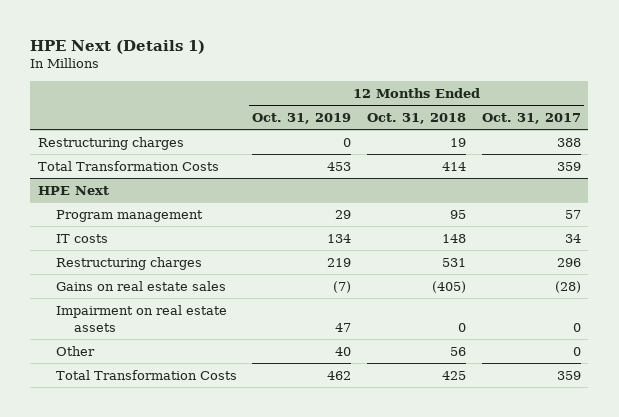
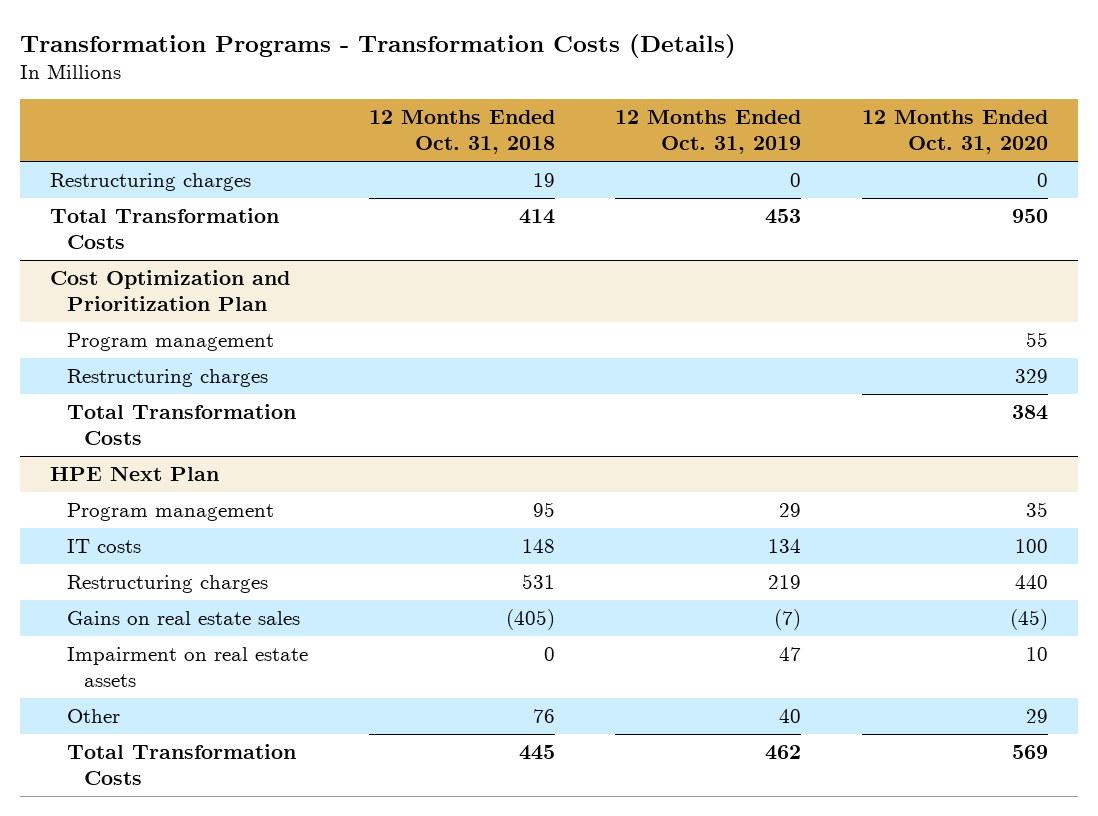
- HPE Next (Details 1)
+ Transformation Programs - Transformation Costs (Details)
- | 12 Months Ended Oct. 31, 2019 | 12 Months Ended Oct. 31, 2018 | 12 Months Ended Oct. 31, 2017
+ | 12 Months Ended Oct. 31, 2018 | 12 Months Ended Oct. 31, 2019 | 12 Months Ended Oct. 31, 2020
- HPE Next
+ Cost Optimization and Prioritization Plan
+ Program management | | | 55
+ Restructuring charges | | | 329
+ Total Transformation Costs | | | 384
+ HPE Next Plan
- Other | 40 | 56 | 0
- Total Transformation Costs | 462 | 425 | 359
+ Other | 76 | 40 | 29
+ Total Transformation Costs | 445 | 462 | 569

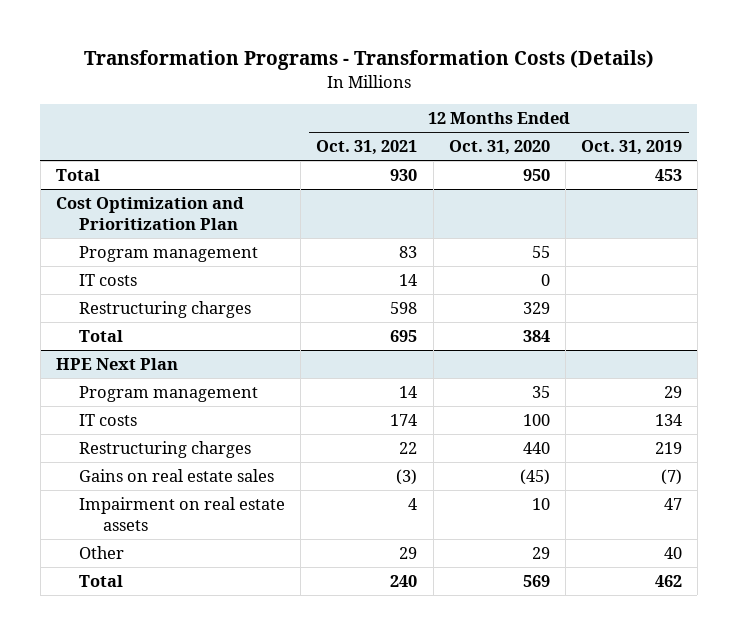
- | 12 Months Ended Oct. 31, 2018 | 12 Months Ended Oct. 31, 2019 | 12 Months Ended Oct. 31, 2020
+ | 12 Months Ended Oct. 31, 2021 | 12 Months Ended Oct. 31, 2020 | 12 Months Ended Oct. 31, 2019
- Restructuring charges | 19 | 0 | 0
- Total Transformation Costs | 414 | 453 | 950
+ Total | 930 | 950 | 453
@ Cost Optimization and Prioritization Plan
+ IT costs | 14 | 0 |
- Total Transformation Costs | | | 384
+ Total | 695 | 384 |
@ HPE Next Plan
- Total Transformation Costs | 445 | 462 | 569
+ Total | 240 | 569 | 462

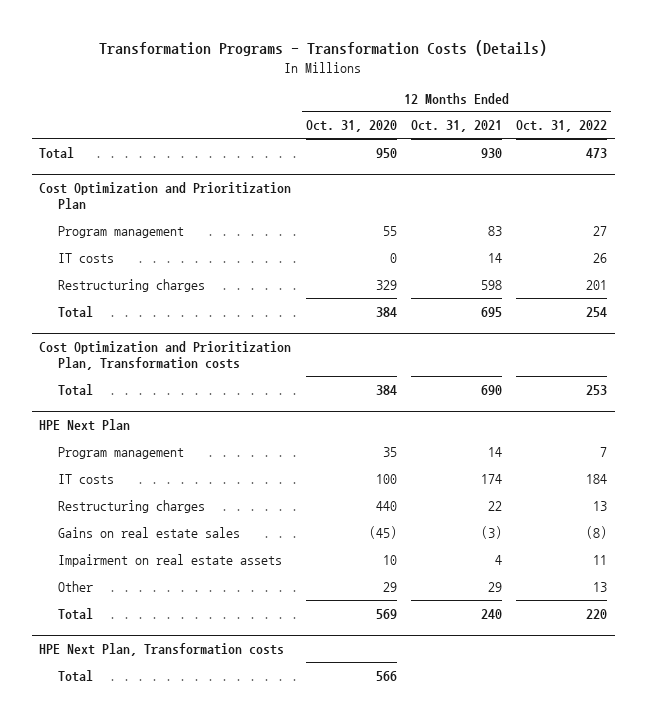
- | 12 Months Ended Oct. 31, 2021 | 12 Months Ended Oct. 31, 2020 | 12 Months Ended Oct. 31, 2019
+ | 12 Months Ended Oct. 31, 2020 | 12 Months Ended Oct. 31, 2021 | 12 Months Ended Oct. 31, 2022
+ Cost Optimization and Prioritization Plan, Transformation costs
+ Total | 384 | 690 | 253
+ HPE Next Plan, Transformation costs
+ Total | 566 | |

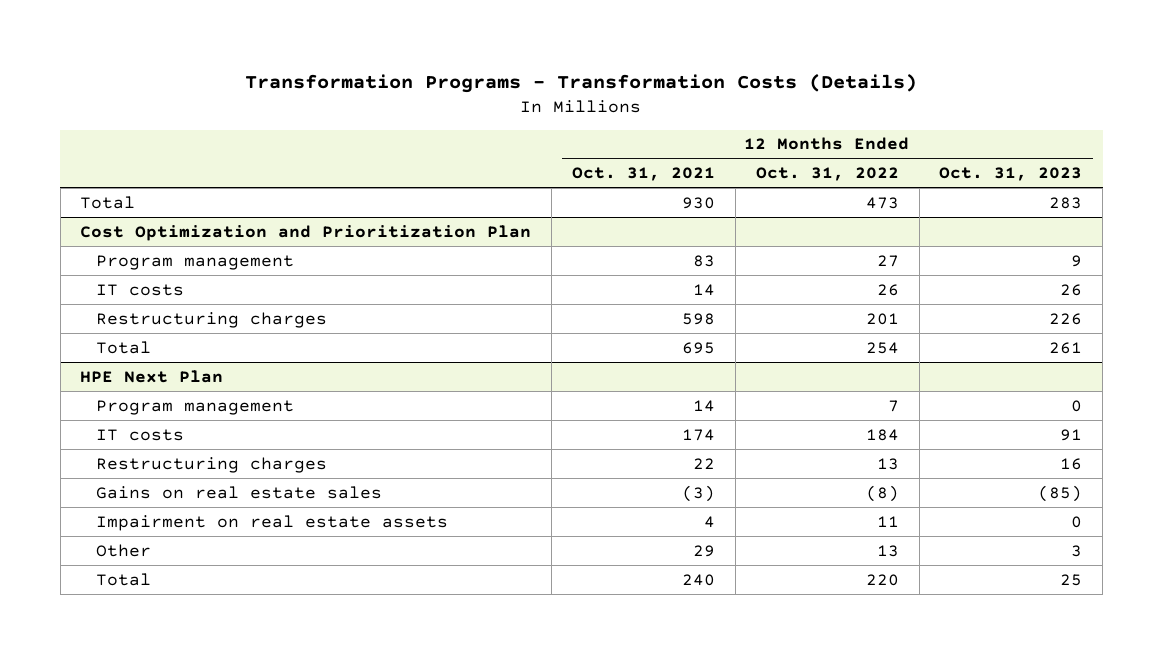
- | 12 Months Ended Oct. 31, 2020 | 12 Months Ended Oct. 31, 2021 | 12 Months Ended Oct. 31, 2022
+ | 12 Months Ended Oct. 31, 2021 | 12 Months Ended Oct. 31, 2022 | 12 Months Ended Oct. 31, 2023
- Cost Optimization and Prioritization Plan, Transformation costs
- Total | 384 | 690 | 253
- HPE Next Plan, Transformation costs
- Total | 566 | |

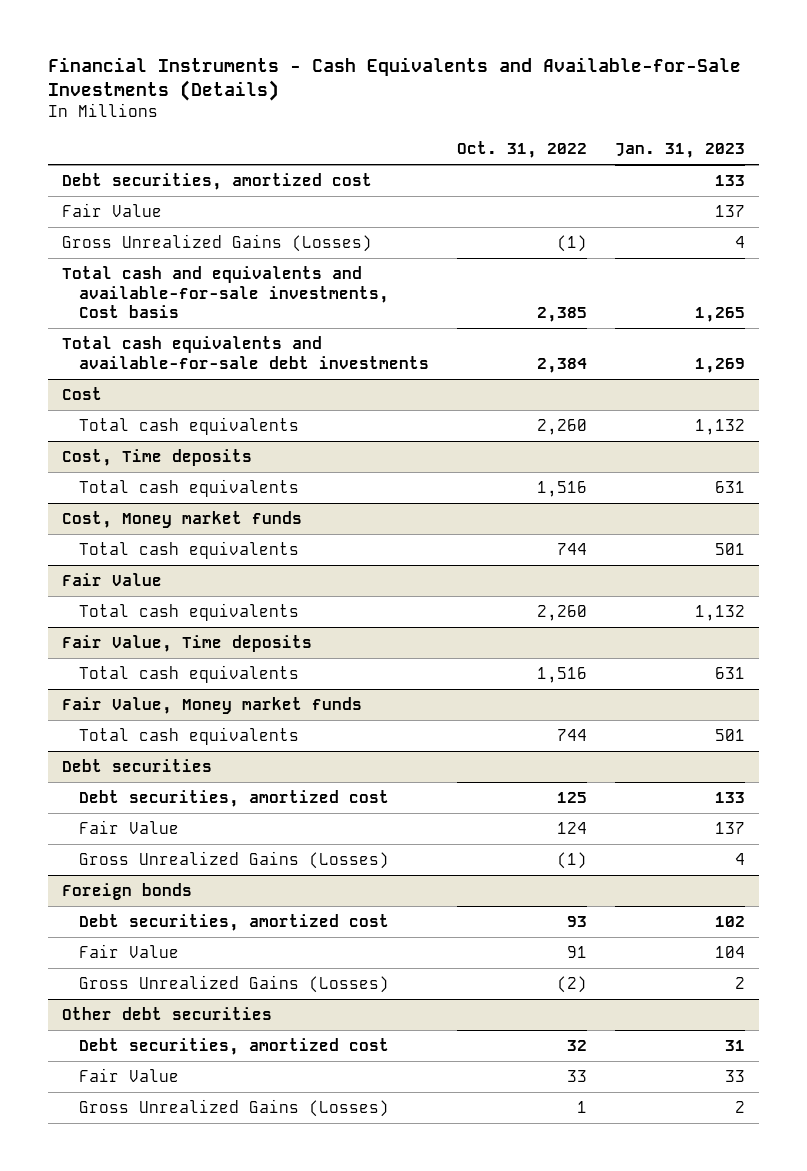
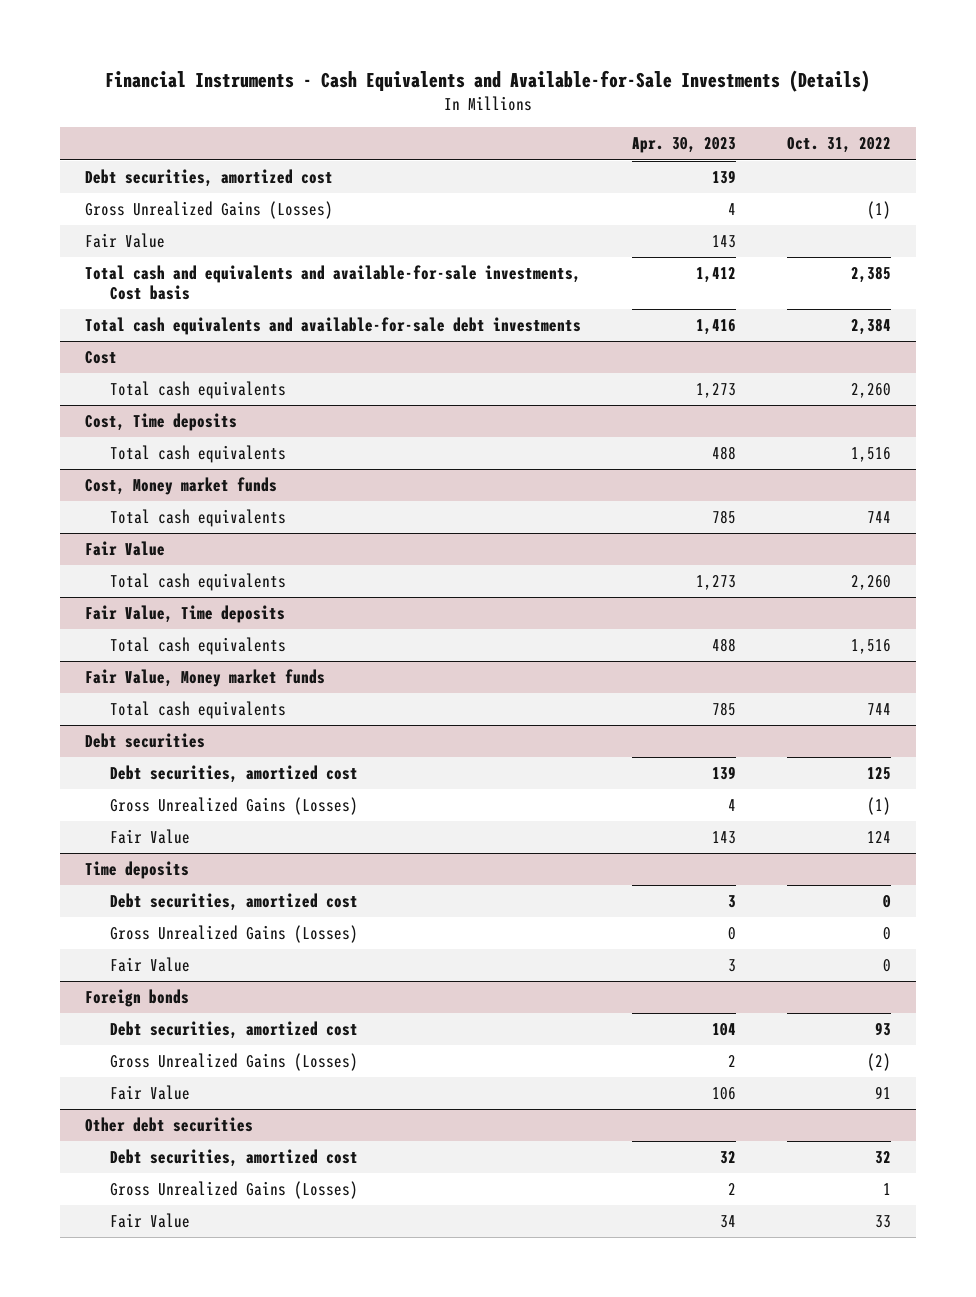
- | Oct. 31, 2022 | Jan. 31, 2023
+ | Apr. 30, 2023 | Oct. 31, 2022
moved down: Fair Value | 143 |
@ Debt securities
moved down: Fair Value | 143 | 124
+ Time deposits
+ Debt securities, amortized cost | 3 | 0
+ Gross Unrealized Gains (Losses) | 0 | 0
+ Fair Value | 3 | 0
@ Foreign bonds
moved down: Fair Value | 106 | 91
@ Other debt securities
moved down: Fair Value | 34 | 33

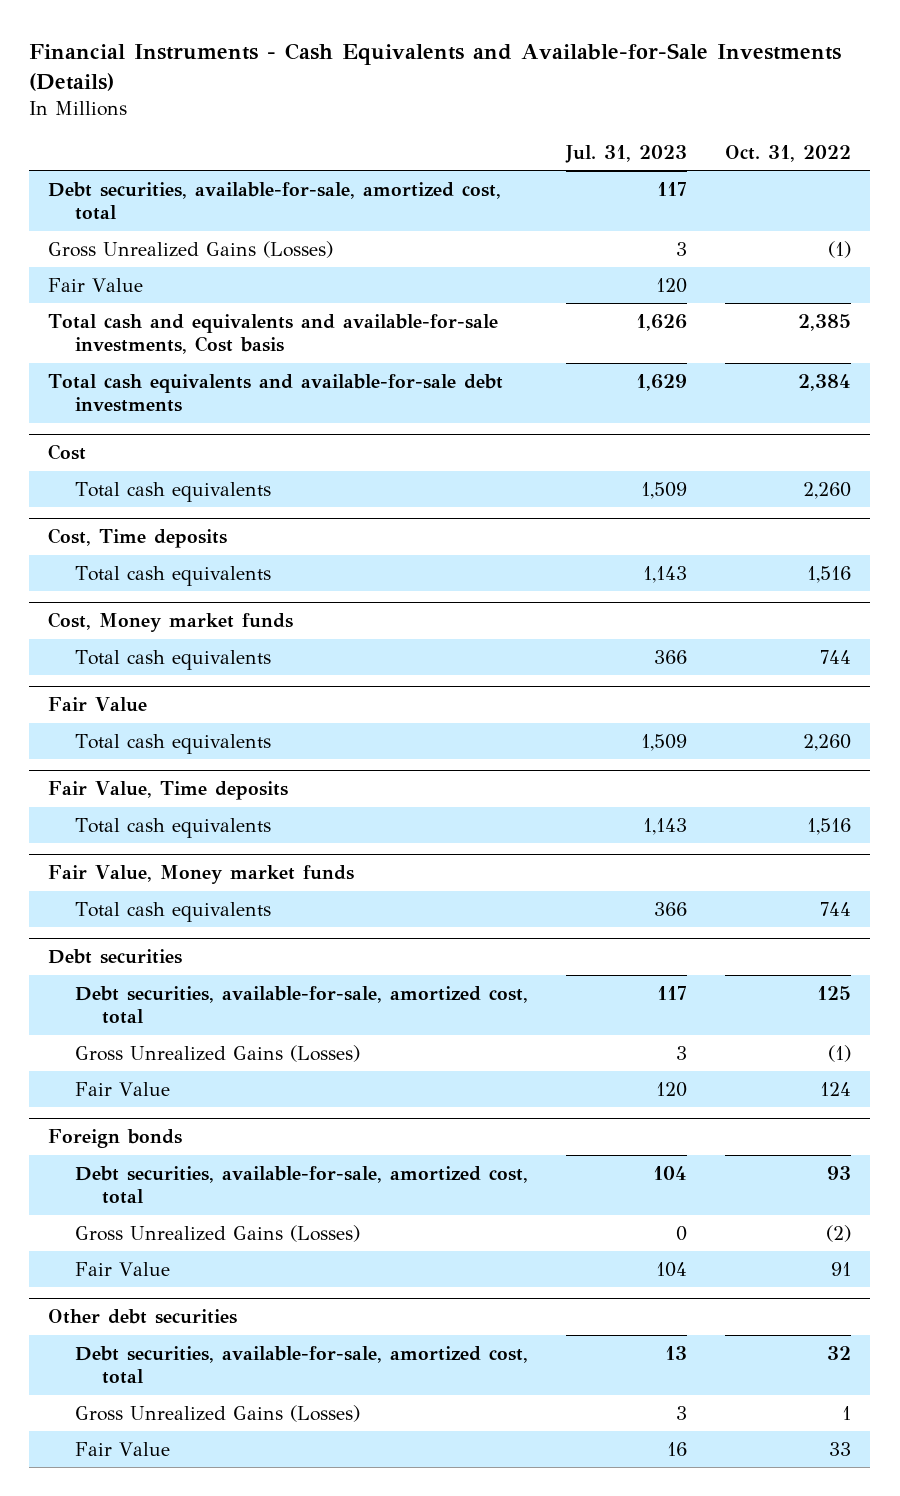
- | Apr. 30, 2023 | Oct. 31, 2022
+ | Jul. 31, 2023 | Oct. 31, 2022
- Debt securities, amortized cost | 139 |
+ Debt securities, available-for-sale, amortized cost, total | 117 |
@ Debt securities
- Debt securities, amortized cost | 139 | 125
+ Debt securities, available-for-sale, amortized cost, total | 117 | 125
- Time deposits
- Debt securities, amortized cost | 3 | 0
- Gross Unrealized Gains (Losses) | 0 | 0
- Fair Value | 3 | 0
@ Foreign bonds
- Debt securities, amortized cost | 104 | 93
+ Debt securities, available-for-sale, amortized cost, total | 104 | 93
@ Other debt securities
- Debt securities, amortized cost | 32 | 32
+ Debt securities, available-for-sale, amortized cost, total | 13 | 32

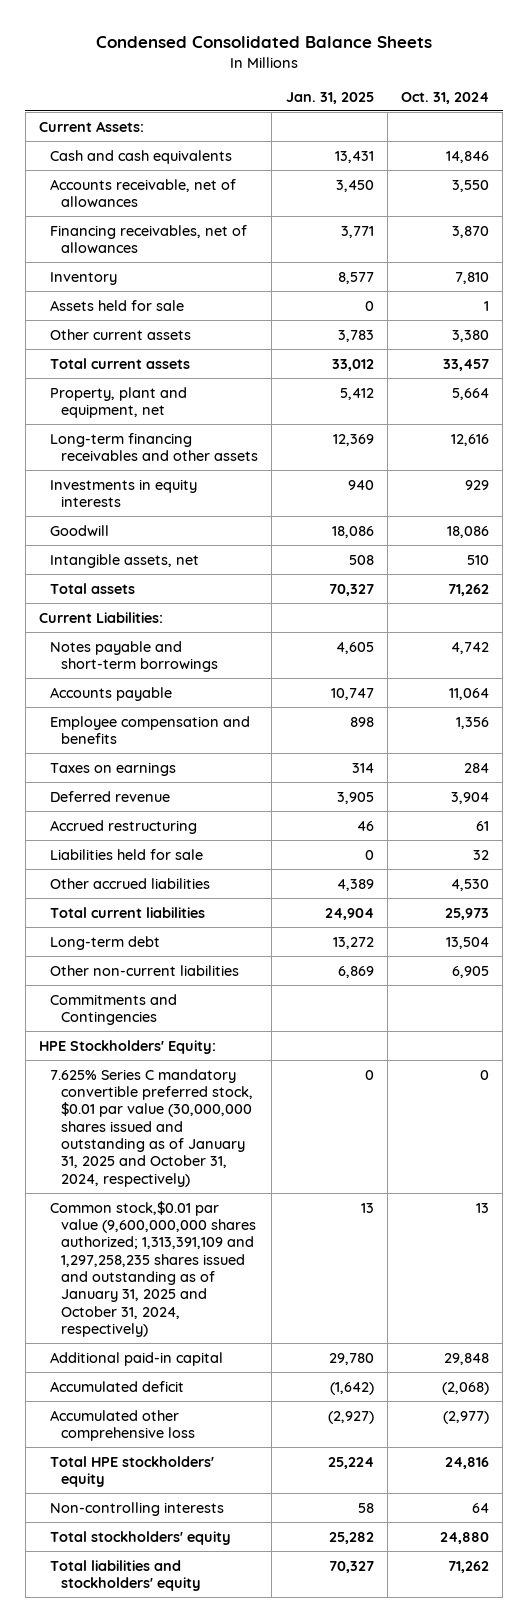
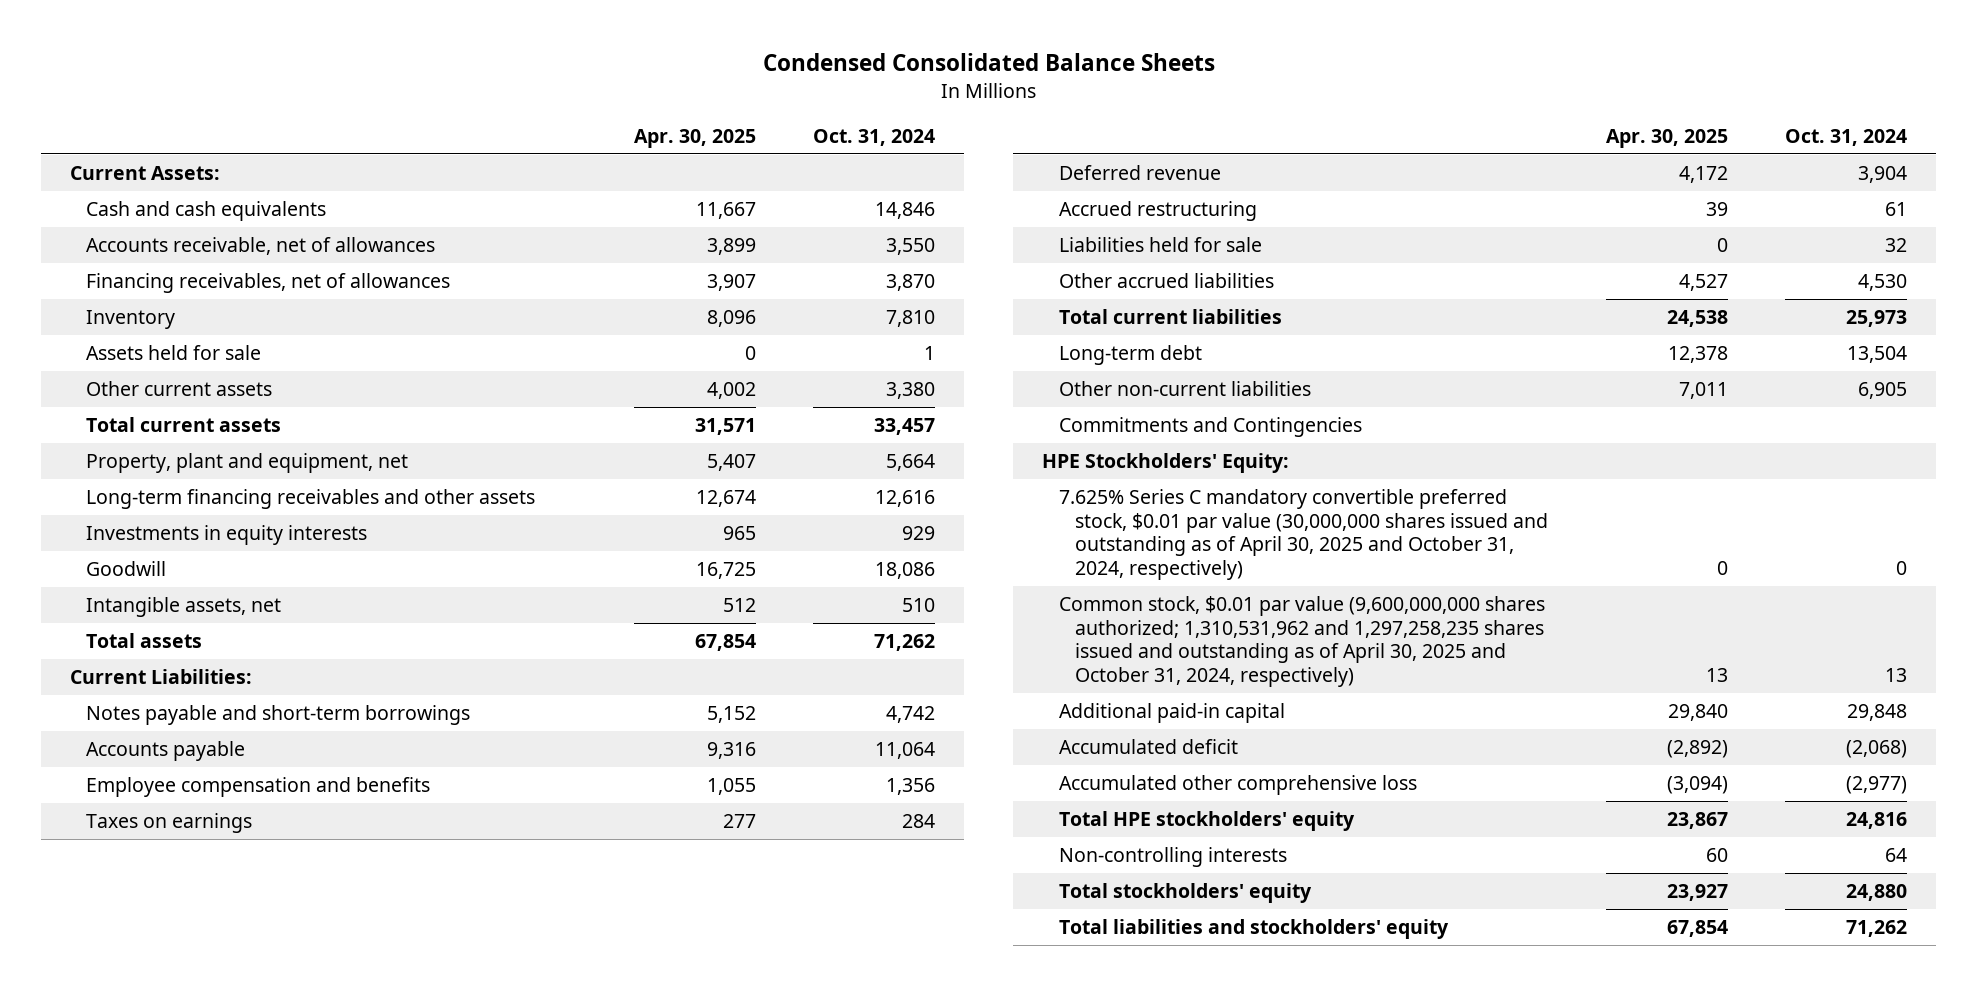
- | Jan. 31, 2025 | Oct. 31, 2024
+ | Apr. 30, 2025 | Oct. 31, 2024
- 7.625% Series C mandatory convertible preferred stock, $0.01 par value (30,000,000 shares issued and outstanding as of January 31, 2025 and October 31, 2024, respectively) | 0 | 0
- Common stock,$0.01 par value (9,600,000,000 shares authorized; 1,313,391,109 and 1,297,258,235 shares issued and outstanding as of January 31, 2025 and October 31, 2024, respectively) | 13 | 13
+ 7.625% Series C mandatory convertible preferred stock, $0.01 par value (30,000,000 shares issued and outstanding as of April 30, 2025 and October 31, 2024, respectively) | 0 | 0
+ Common stock, $0.01 par value (9,600,000,000 shares authorized; 1,310,531,962 and 1,297,258,235 shares issued and outstanding as of April 30, 2025 and October 31, 2024, respectively) | 13 | 13

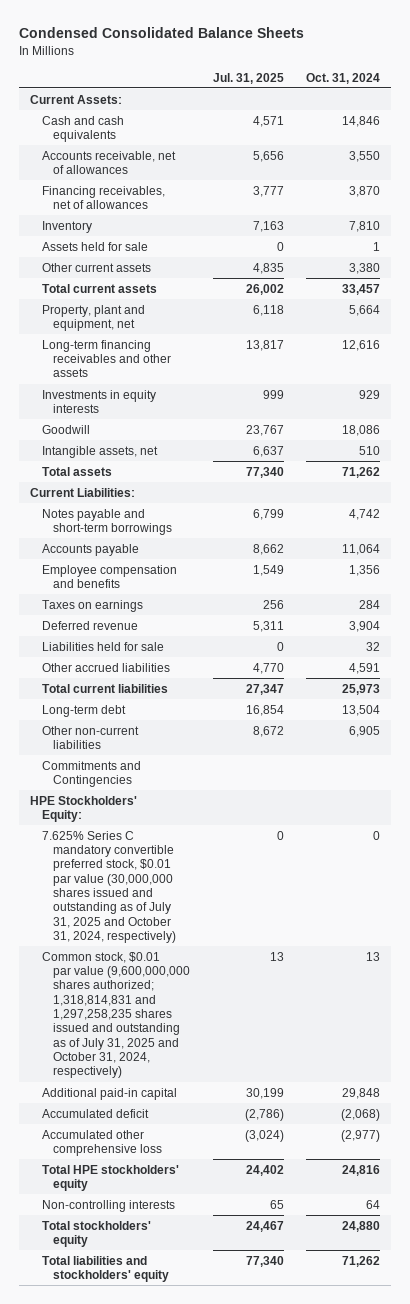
- | Apr. 30, 2025 | Oct. 31, 2024
+ | Jul. 31, 2025 | Oct. 31, 2024
- Accrued restructuring | 39 | 61
- Other accrued liabilities | 4,527 | 4,530
+ Other accrued liabilities | 4,770 | 4,591
- 7.625% Series C mandatory convertible preferred stock, $0.01 par value (30,000,000 shares issued and outstanding as of April 30, 2025 and October 31, 2024, respectively) | 0 | 0
- Common stock, $0.01 par value (9,600,000,000 shares authorized; 1,310,531,962 and 1,297,258,235 shares issued and outstanding as of April 30, 2025 and October 31, 2024, respectively) | 13 | 13
+ 7.625% Series C mandatory convertible preferred stock, $0.01 par value (30,000,000 shares issued and outstanding as of July 31, 2025 and October 31, 2024, respectively) | 0 | 0
+ Common stock, $0.01 par value (9,600,000,000 shares authorized; 1,318,814,831 and 1,297,258,235 shares issued and outstanding as of July 31, 2025 and October 31, 2024, respectively) | 13 | 13

